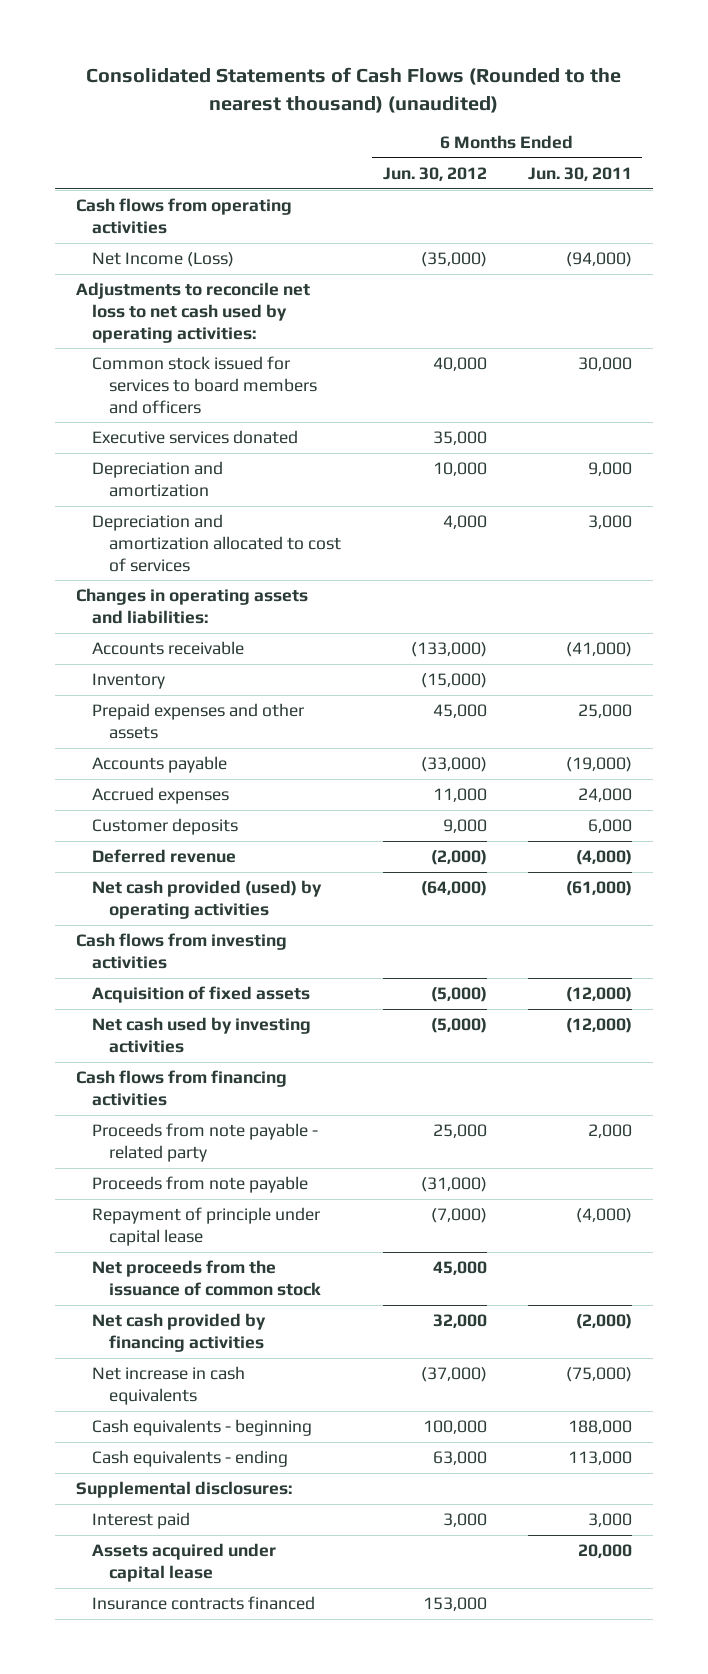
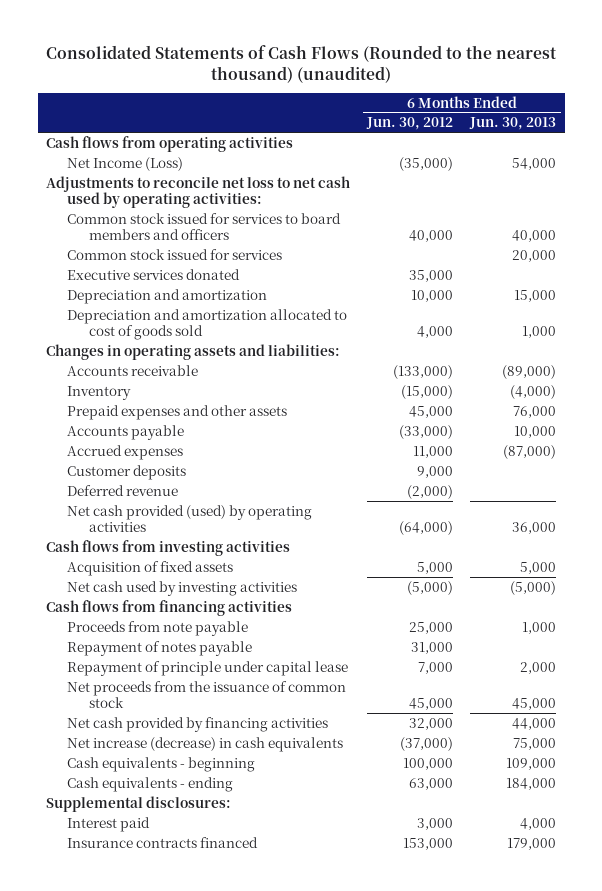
- | 6 Months Ended Jun. 30, 2012 | 6 Months Ended Jun. 30, 2011
+ | 6 Months Ended Jun. 30, 2012 | 6 Months Ended Jun. 30, 2013
+ Common stock issued for services | | 20,000
- Depreciation and amortization allocated to cost of services | 4,000 | 3,000
+ Depreciation and amortization allocated to cost of goods sold | 4,000 | 1,000
- Acquisition of fixed assets | (5,000) | (12,000)
+ Acquisition of fixed assets | 5,000 | 5,000
- Proceeds from note payable - related party | 25,000 | 2,000
- Proceeds from note payable | (31,000) |
- Repayment of principle under capital lease | (7,000) | (4,000)
+ Proceeds from note payable | 25,000 | 1,000
+ Repayment of notes payable | 31,000 |
+ Repayment of principle under capital lease | 7,000 | 2,000
- Net increase in cash equivalents | (37,000) | (75,000)
+ Net increase (decrease) in cash equivalents | (37,000) | 75,000
- Assets acquired under capital lease | | 20,000

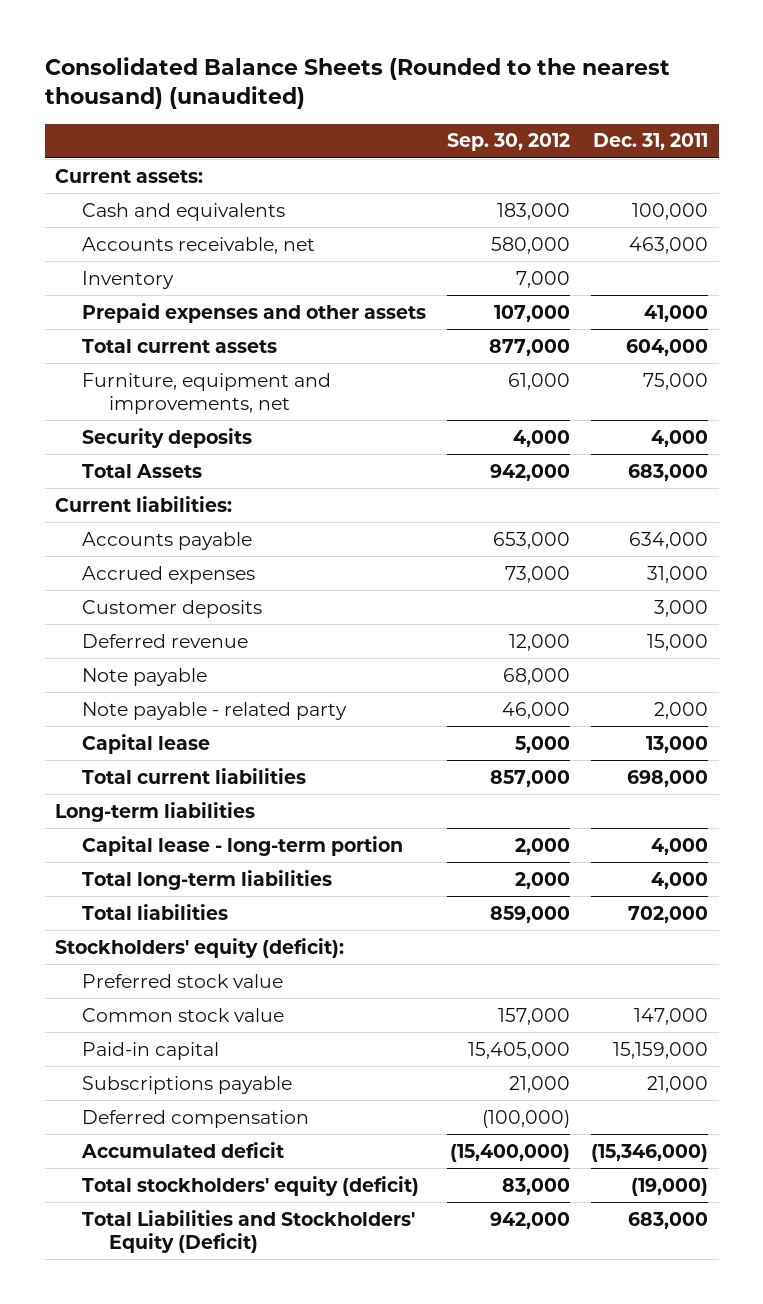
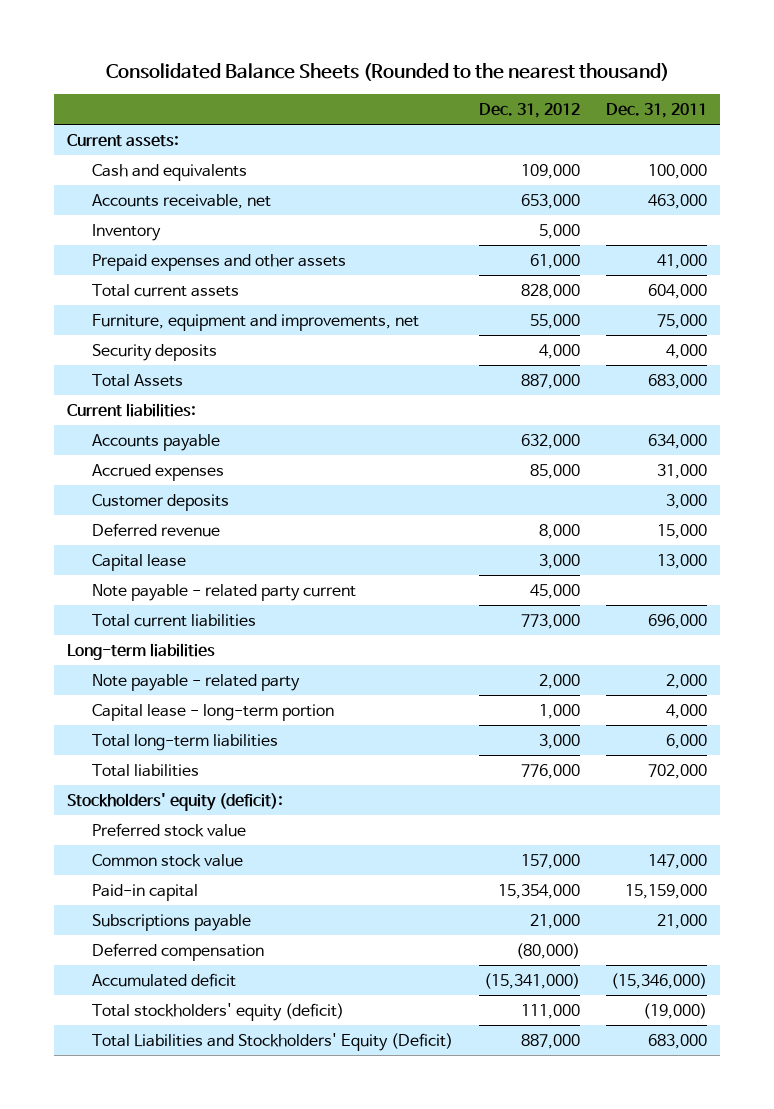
- Consolidated Balance Sheets (Rounded to the nearest thousand) (unaudited)
+ Consolidated Balance Sheets (Rounded to the nearest thousand)
- | Sep. 30, 2012 | Dec. 31, 2011
+ | Dec. 31, 2012 | Dec. 31, 2011
- Note payable | 68,000 |
- Total current liabilities | 857,000 | 698,000
+ Note payable - related party current | 45,000 |
+ Total current liabilities | 773,000 | 696,000
moved down: Note payable - related party | 2,000 | 2,000
- Total long-term liabilities | 2,000 | 4,000
+ Total long-term liabilities | 3,000 | 6,000

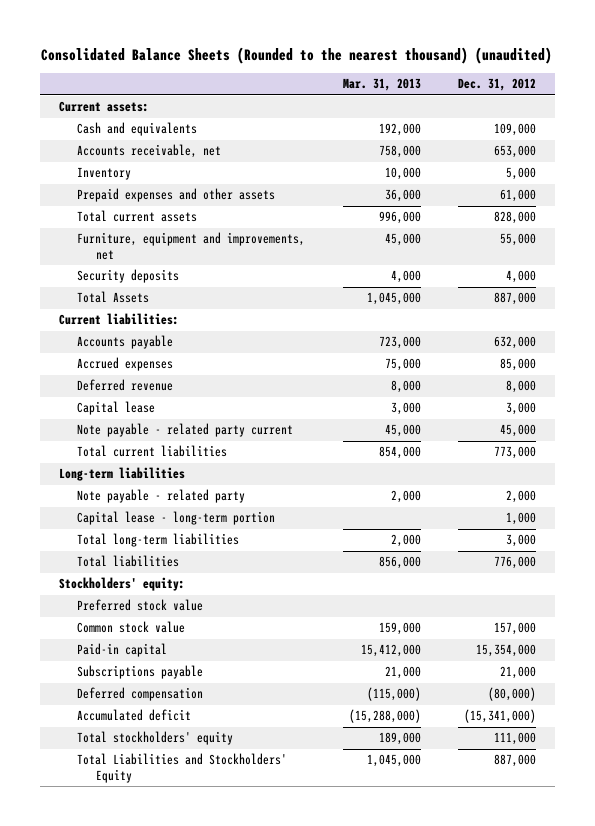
- Consolidated Balance Sheets (Rounded to the nearest thousand)
+ Consolidated Balance Sheets (Rounded to the nearest thousand) (unaudited)
- | Dec. 31, 2012 | Dec. 31, 2011
+ | Mar. 31, 2013 | Dec. 31, 2012
- Customer deposits | | 3,000
- Stockholders' equity (deficit):
+ Stockholders' equity:
- Total stockholders' equity (deficit) | 111,000 | (19,000)
- Total Liabilities and Stockholders' Equity (Deficit) | 887,000 | 683,000
+ Total stockholders' equity | 189,000 | 111,000
+ Total Liabilities and Stockholders' Equity | 1,045,000 | 887,000

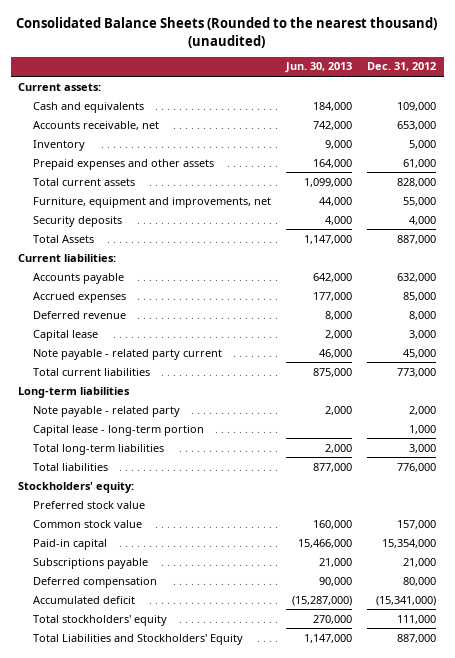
- | Mar. 31, 2013 | Dec. 31, 2012
+ | Jun. 30, 2013 | Dec. 31, 2012
- Deferred compensation | (115,000) | (80,000)
+ Deferred compensation | 90,000 | 80,000

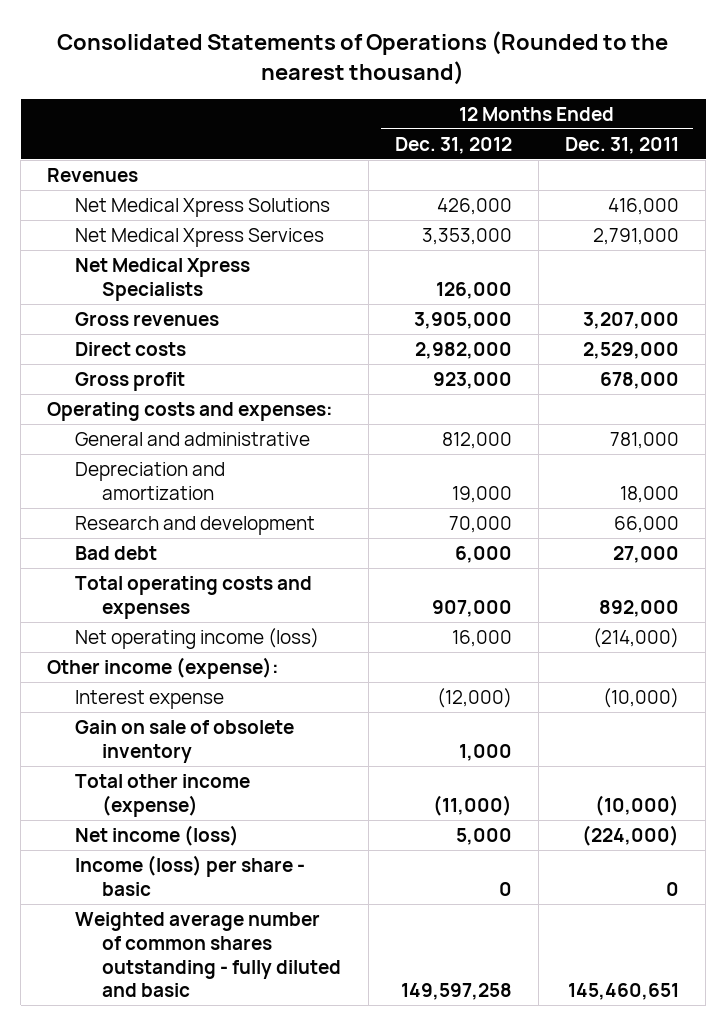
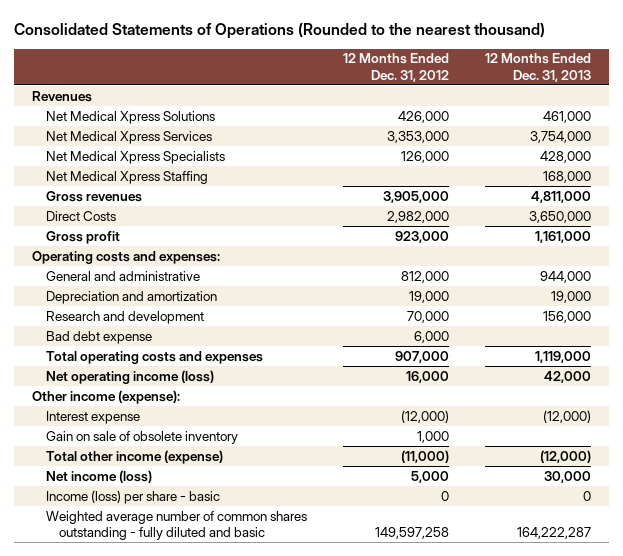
- | 12 Months Ended Dec. 31, 2012 | 12 Months Ended Dec. 31, 2011
+ | 12 Months Ended Dec. 31, 2012 | 12 Months Ended Dec. 31, 2013
+ Net Medical Xpress Staffing | | 168,000
- Direct costs | 2,982,000 | 2,529,000
+ Direct Costs | 2,982,000 | 3,650,000
- Bad debt | 6,000 | 27,000
+ Bad debt expense | 6,000 |

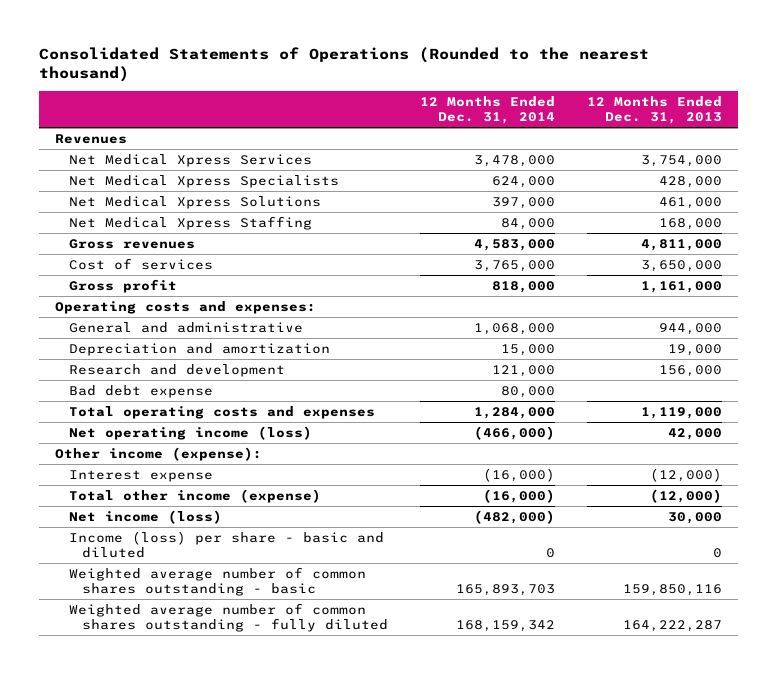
- | 12 Months Ended Dec. 31, 2012 | 12 Months Ended Dec. 31, 2013
+ | 12 Months Ended Dec. 31, 2014 | 12 Months Ended Dec. 31, 2013
moved down: Net Medical Xpress Solutions | 397,000 | 461,000
- Direct Costs | 2,982,000 | 3,650,000
+ Cost of services | 3,765,000 | 3,650,000
- Gain on sale of obsolete inventory | 1,000 |
- Income (loss) per share - basic | 0 | 0
- Weighted average number of common shares outstanding - fully diluted and basic | 149,597,258 | 164,222,287
+ Income (loss) per share - basic and diluted | 0 | 0
+ Weighted average number of common shares outstanding - basic | 165,893,703 | 159,850,116
+ Weighted average number of common shares outstanding - fully diluted | 168,159,342 | 164,222,287

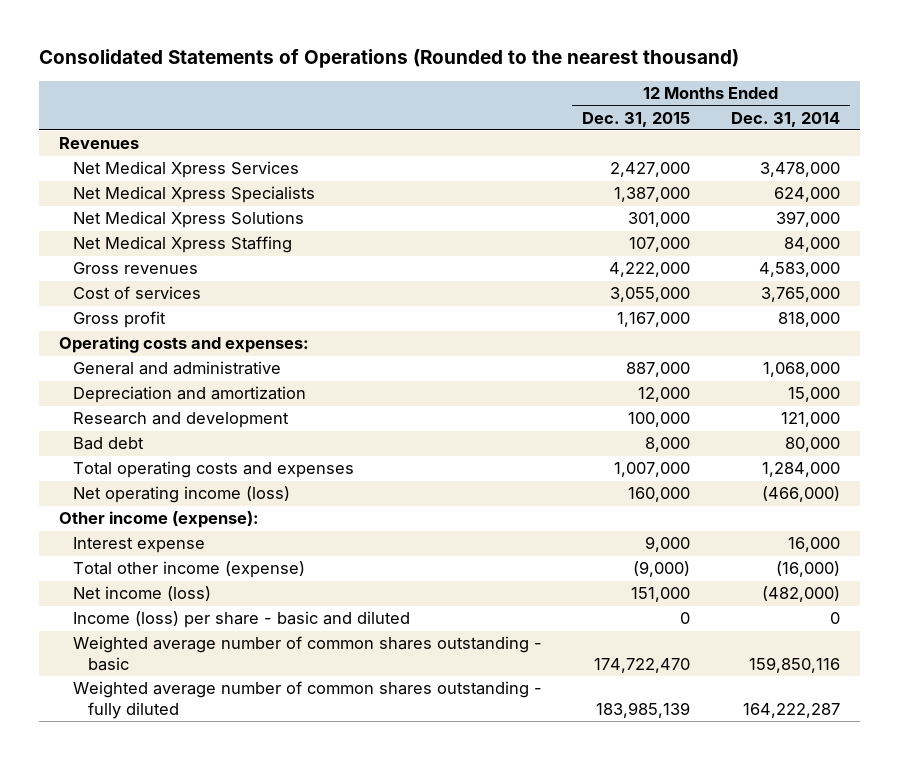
- | 12 Months Ended Dec. 31, 2014 | 12 Months Ended Dec. 31, 2013
+ | 12 Months Ended Dec. 31, 2015 | 12 Months Ended Dec. 31, 2014
- Bad debt expense | 80,000 |
+ Bad debt | 8,000 | 80,000
- Interest expense | (16,000) | (12,000)
+ Interest expense | 9,000 | 16,000
- Weighted average number of common shares outstanding - basic | 165,893,703 | 159,850,116
- Weighted average number of common shares outstanding - fully diluted | 168,159,342 | 164,222,287
+ Weighted average number of common shares outstanding - basic | 174,722,470 | 159,850,116
+ Weighted average number of common shares outstanding - fully diluted | 183,985,139 | 164,222,287

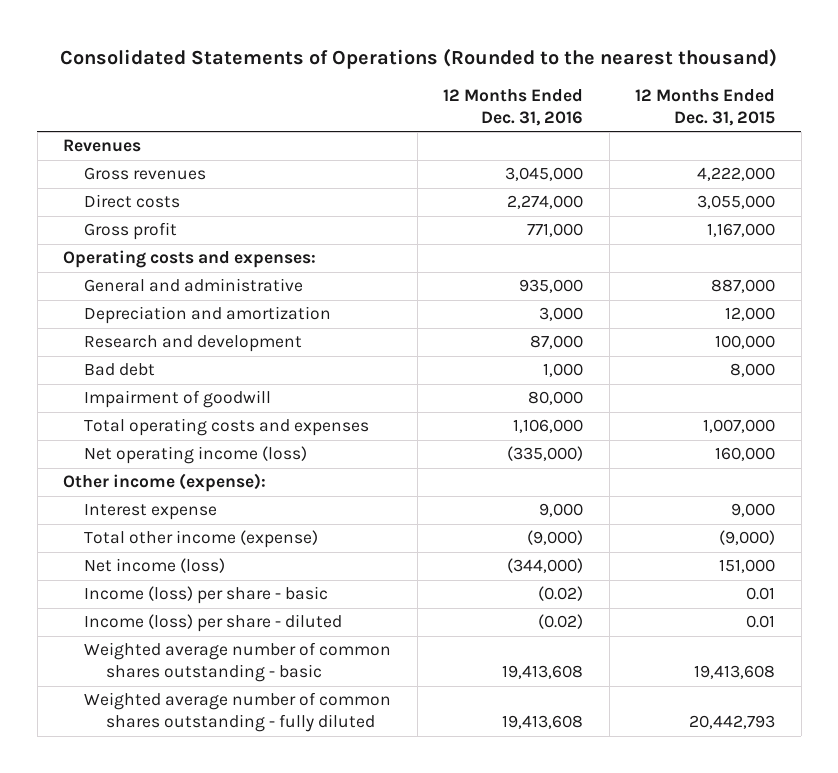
- | 12 Months Ended Dec. 31, 2015 | 12 Months Ended Dec. 31, 2014
+ | 12 Months Ended Dec. 31, 2016 | 12 Months Ended Dec. 31, 2015
- Net Medical Xpress Services | 2,427,000 | 3,478,000
- Net Medical Xpress Specialists | 1,387,000 | 624,000
- Net Medical Xpress Solutions | 301,000 | 397,000
- Net Medical Xpress Staffing | 107,000 | 84,000
- Cost of services | 3,055,000 | 3,765,000
+ Direct costs | 2,274,000 | 3,055,000
+ Impairment of goodwill | 80,000 |
- Income (loss) per share - basic and diluted | 0 | 0
- Weighted average number of common shares outstanding - basic | 174,722,470 | 159,850,116
- Weighted average number of common shares outstanding - fully diluted | 183,985,139 | 164,222,287
+ Income (loss) per share - basic | (0.02) | 0.01
+ Income (loss) per share - diluted | (0.02) | 0.01
+ Weighted average number of common shares outstanding - basic | 19,413,608 | 19,413,608
+ Weighted average number of common shares outstanding - fully diluted | 19,413,608 | 20,442,793

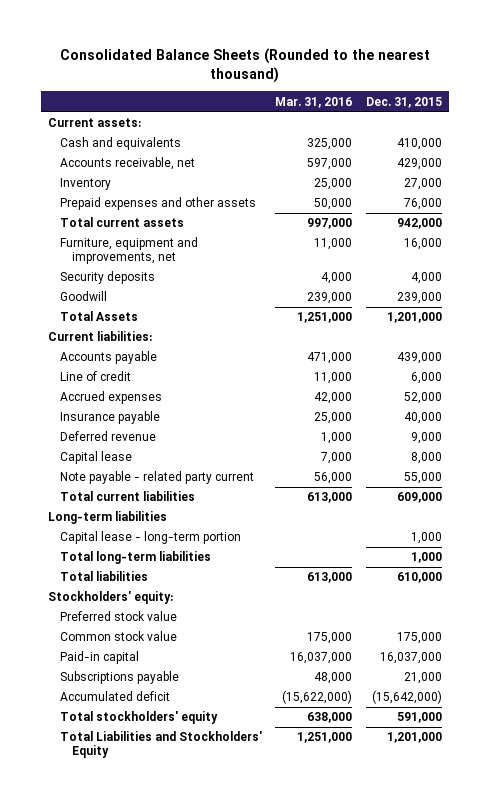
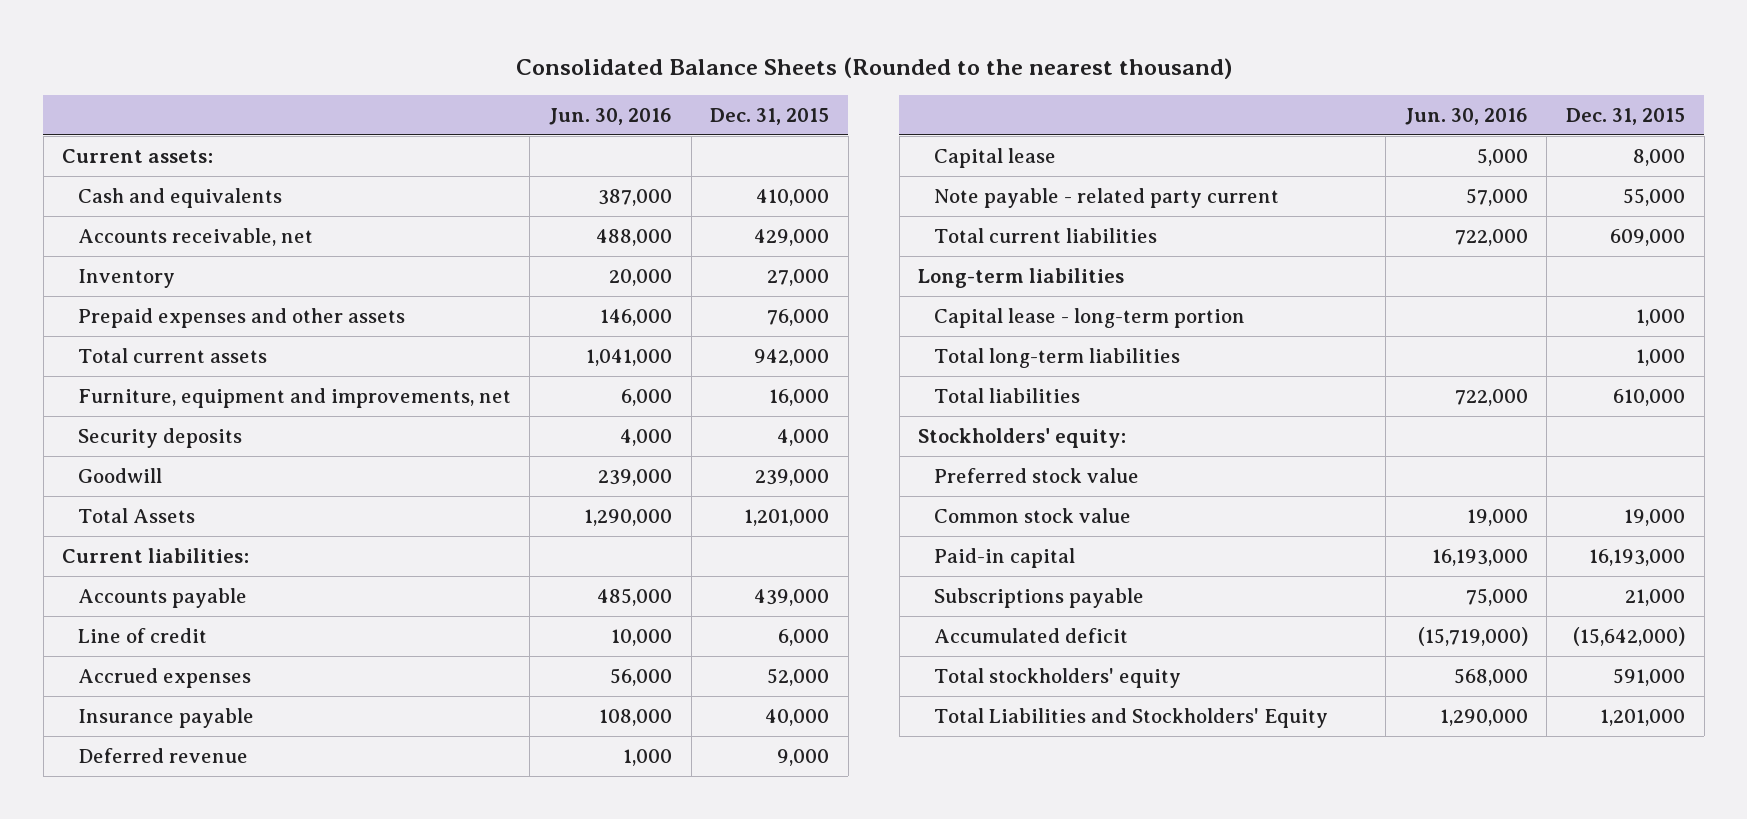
- | Mar. 31, 2016 | Dec. 31, 2015
+ | Jun. 30, 2016 | Dec. 31, 2015
- Common stock value | 175,000 | 175,000
- Paid-in capital | 16,037,000 | 16,037,000
+ Common stock value | 19,000 | 19,000
+ Paid-in capital | 16,193,000 | 16,193,000

